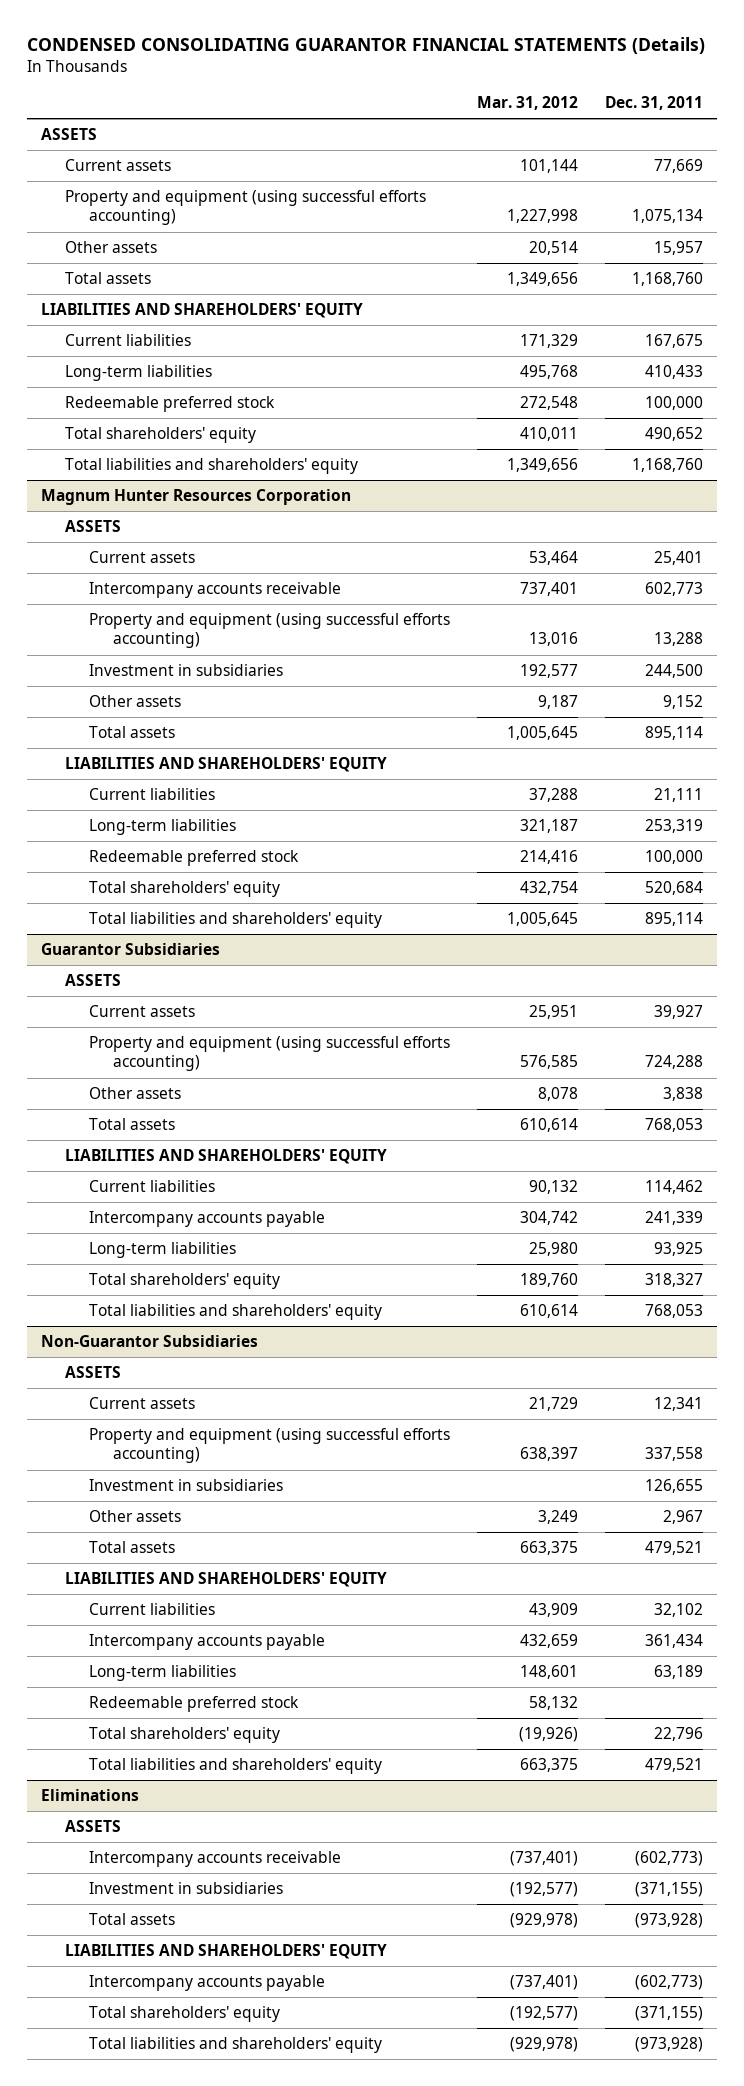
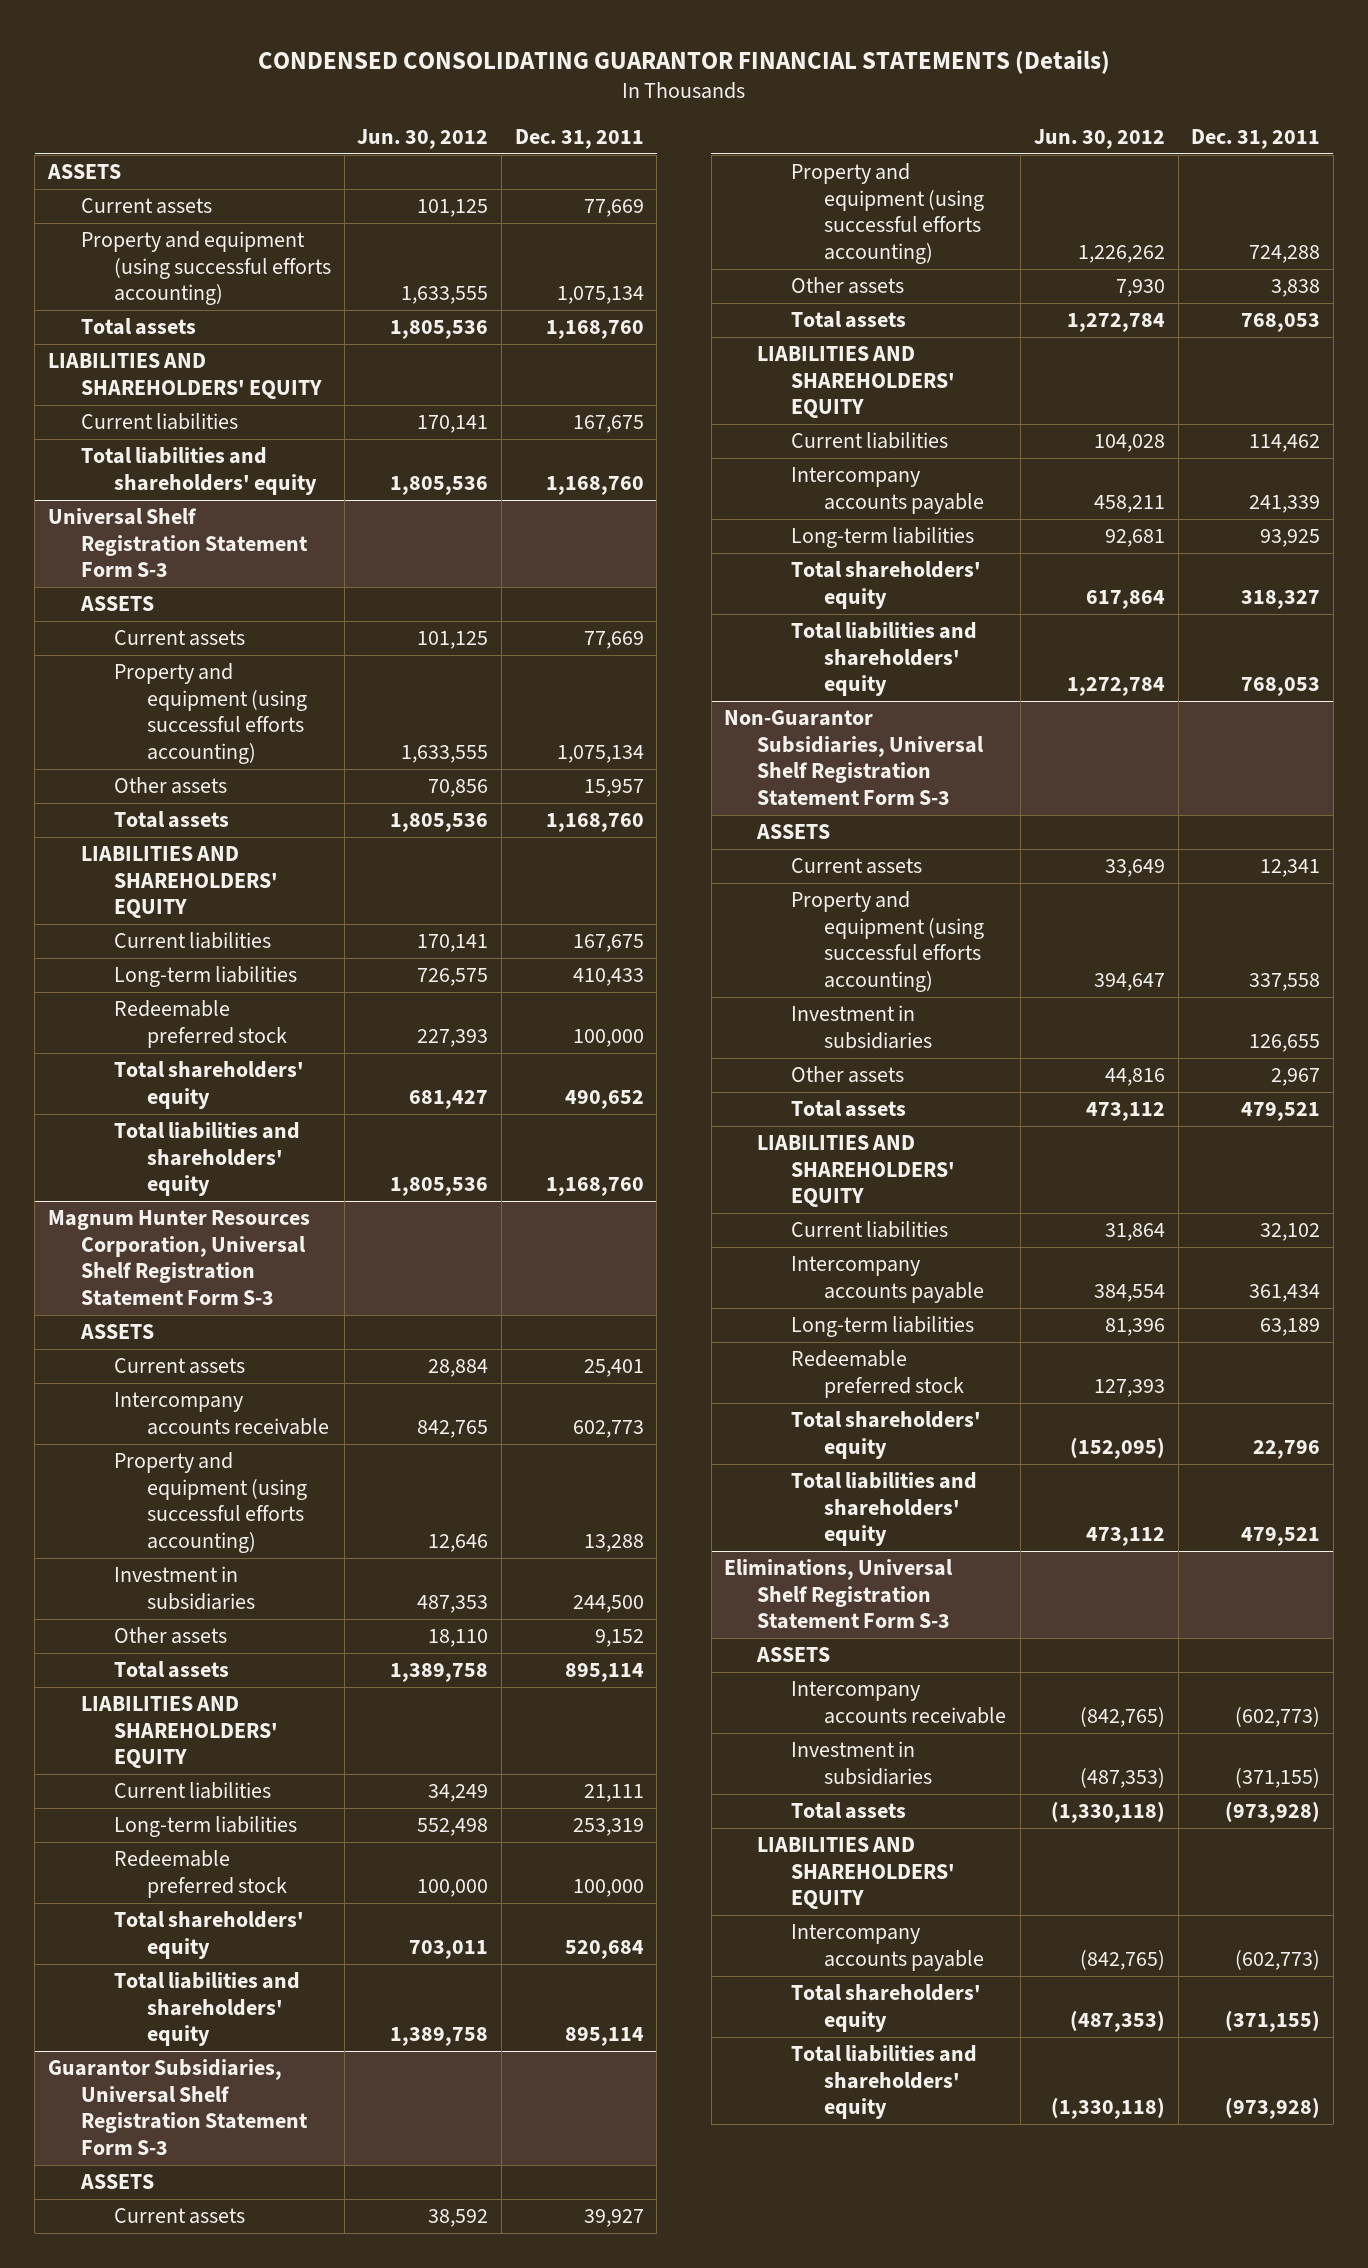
- | Mar. 31, 2012 | Dec. 31, 2011
+ | Jun. 30, 2012 | Dec. 31, 2011
+ Total assets | 1,805,536 | 1,168,760
+ LIABILITIES AND SHAREHOLDERS' EQUITY
+ Current liabilities | 170,141 | 167,675
+ Total liabilities and shareholders' equity | 1,805,536 | 1,168,760
+ Universal Shelf Registration Statement Form S-3
+ ASSETS
+ Current assets | 101,125 | 77,669
+ Property and equipment (using successful efforts accounting) | 1,633,555 | 1,075,134
- Magnum Hunter Resources Corporation
+ Magnum Hunter Resources Corporation, Universal Shelf Registration Statement Form S-3
- Guarantor Subsidiaries
+ Guarantor Subsidiaries, Universal Shelf Registration Statement Form S-3
- Non-Guarantor Subsidiaries
+ Non-Guarantor Subsidiaries, Universal Shelf Registration Statement Form S-3
- Eliminations
+ Eliminations, Universal Shelf Registration Statement Form S-3

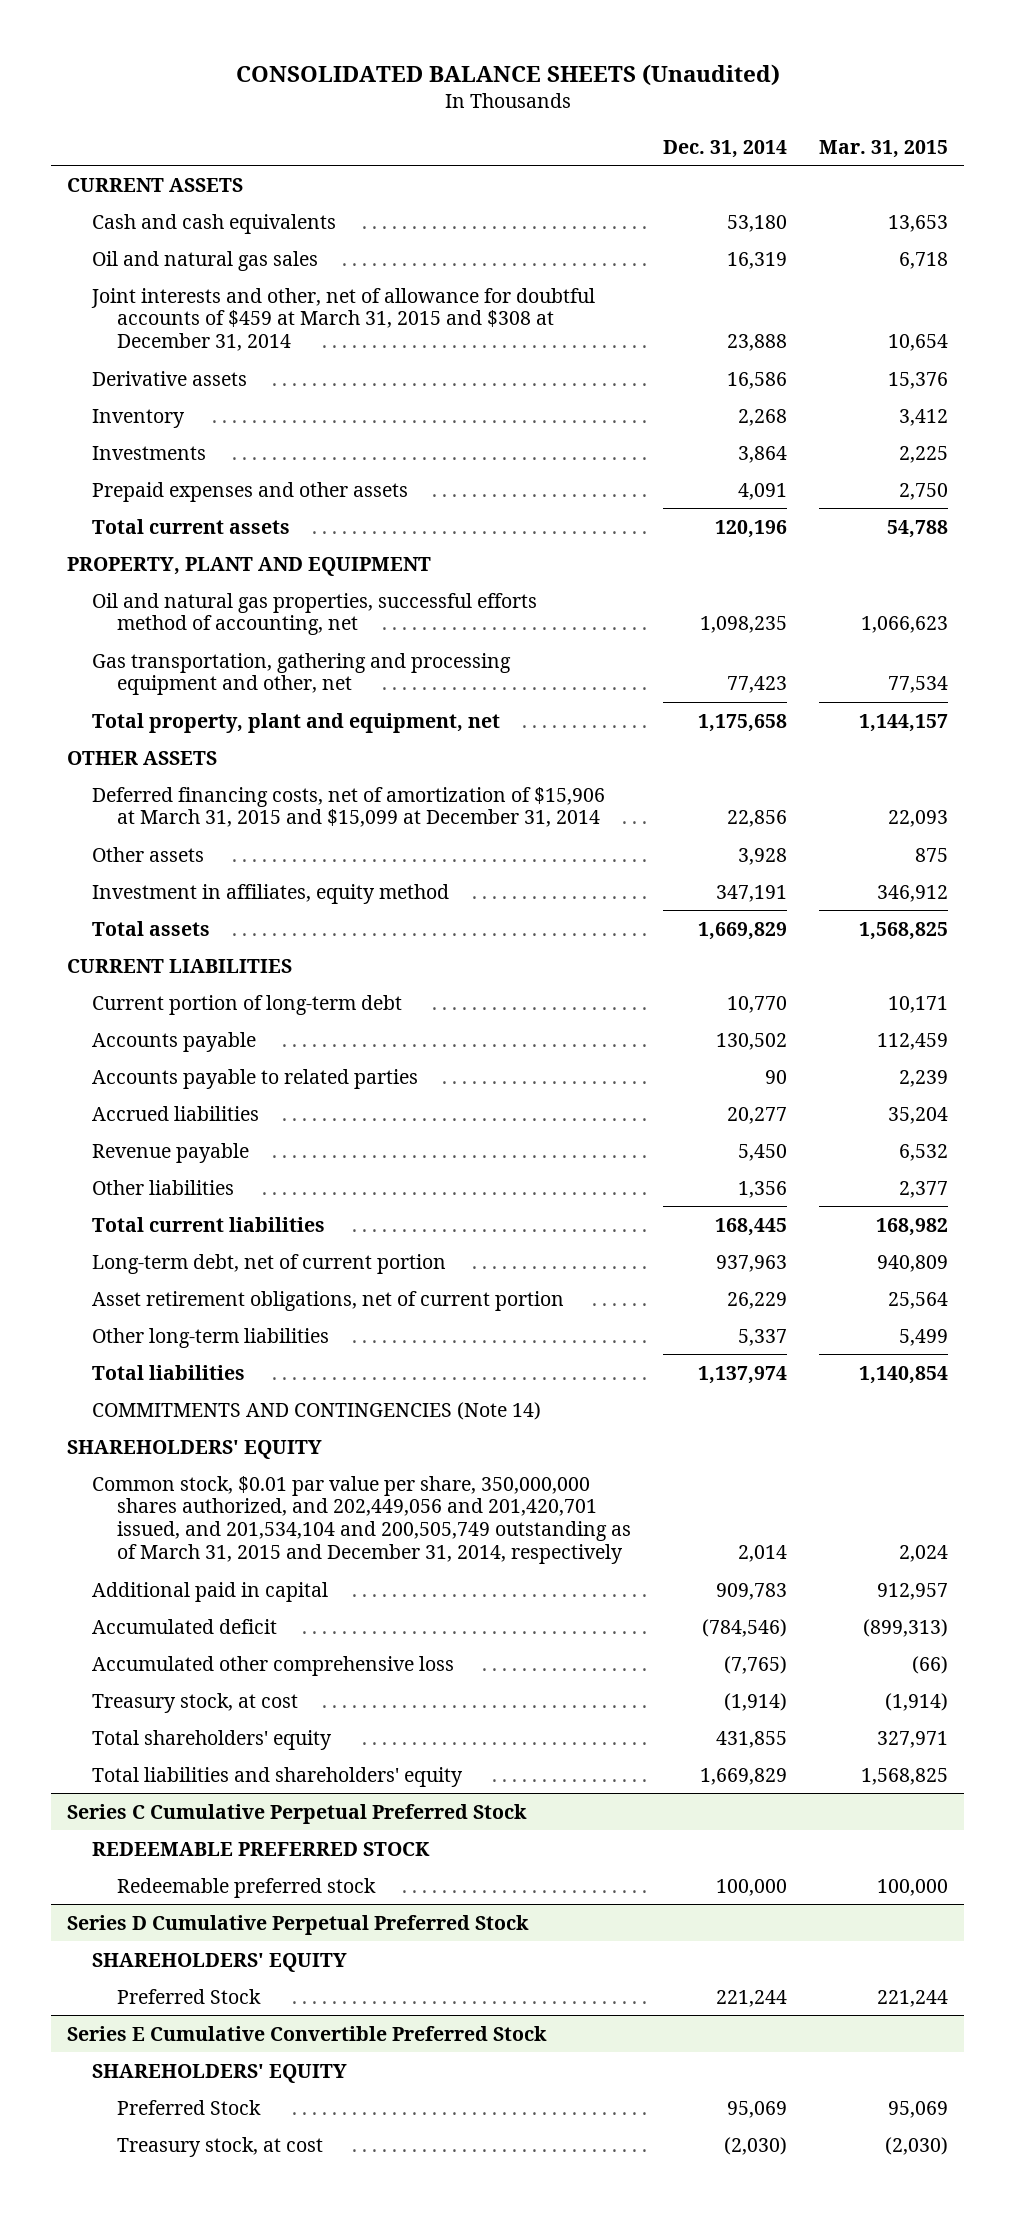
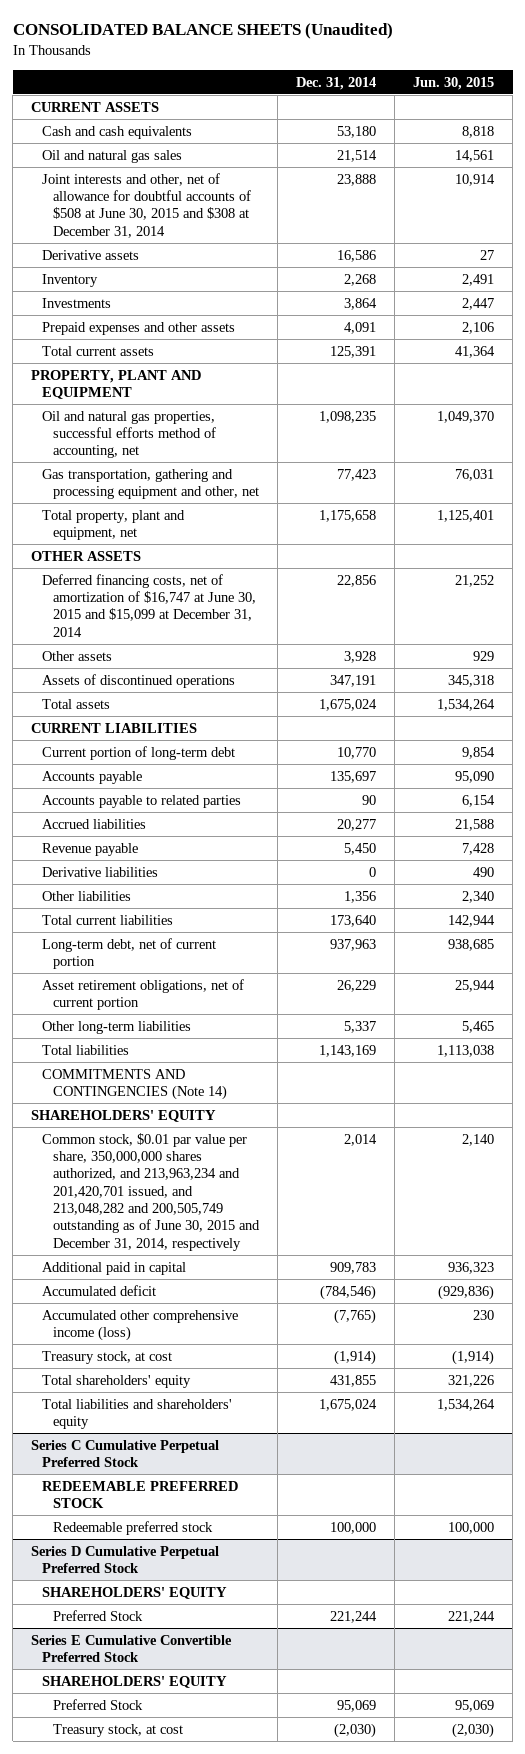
- | Dec. 31, 2014 | Mar. 31, 2015
+ | Dec. 31, 2014 | Jun. 30, 2015
- Oil and natural gas sales | 16,319 | 6,718
- Joint interests and other, net of allowance for doubtful accounts of $459 at March 31, 2015 and $308 at December 31, 2014 | 23,888 | 10,654
+ Oil and natural gas sales | 21,514 | 14,561
+ Joint interests and other, net of allowance for doubtful accounts of $508 at June 30, 2015 and $308 at December 31, 2014 | 23,888 | 10,914
- Total current assets | 120,196 | 54,788
+ Total current assets | 125,391 | 41,364
- Deferred financing costs, net of amortization of $15,906 at March 31, 2015 and $15,099 at December 31, 2014 | 22,856 | 22,093
+ Deferred financing costs, net of amortization of $16,747 at June 30, 2015 and $15,099 at December 31, 2014 | 22,856 | 21,252
- Investment in affiliates, equity method | 347,191 | 346,912
- Total assets | 1,669,829 | 1,568,825
+ Assets of discontinued operations | 347,191 | 345,318
+ Total assets | 1,675,024 | 1,534,264
- Accounts payable | 130,502 | 112,459
+ Accounts payable | 135,697 | 95,090
+ Derivative liabilities | 0 | 490
- Total current liabilities | 168,445 | 168,982
+ Total current liabilities | 173,640 | 142,944
- Total liabilities | 1,137,974 | 1,140,854
+ Total liabilities | 1,143,169 | 1,113,038
- Common stock, $0.01 par value per share, 350,000,000 shares authorized, and 202,449,056 and 201,420,701 issued, and 201,534,104 and 200,505,749 outstanding as of March 31, 2015 and December 31, 2014, respectively | 2,014 | 2,024
+ Common stock, $0.01 par value per share, 350,000,000 shares authorized, and 213,963,234 and 201,420,701 issued, and 213,048,282 and 200,505,749 outstanding as of June 30, 2015 and December 31, 2014, respectively | 2,014 | 2,140
- Accumulated other comprehensive loss | (7,765) | (66)
+ Accumulated other comprehensive income (loss) | (7,765) | 230
- Total liabilities and shareholders' equity | 1,669,829 | 1,568,825
+ Total liabilities and shareholders' equity | 1,675,024 | 1,534,264

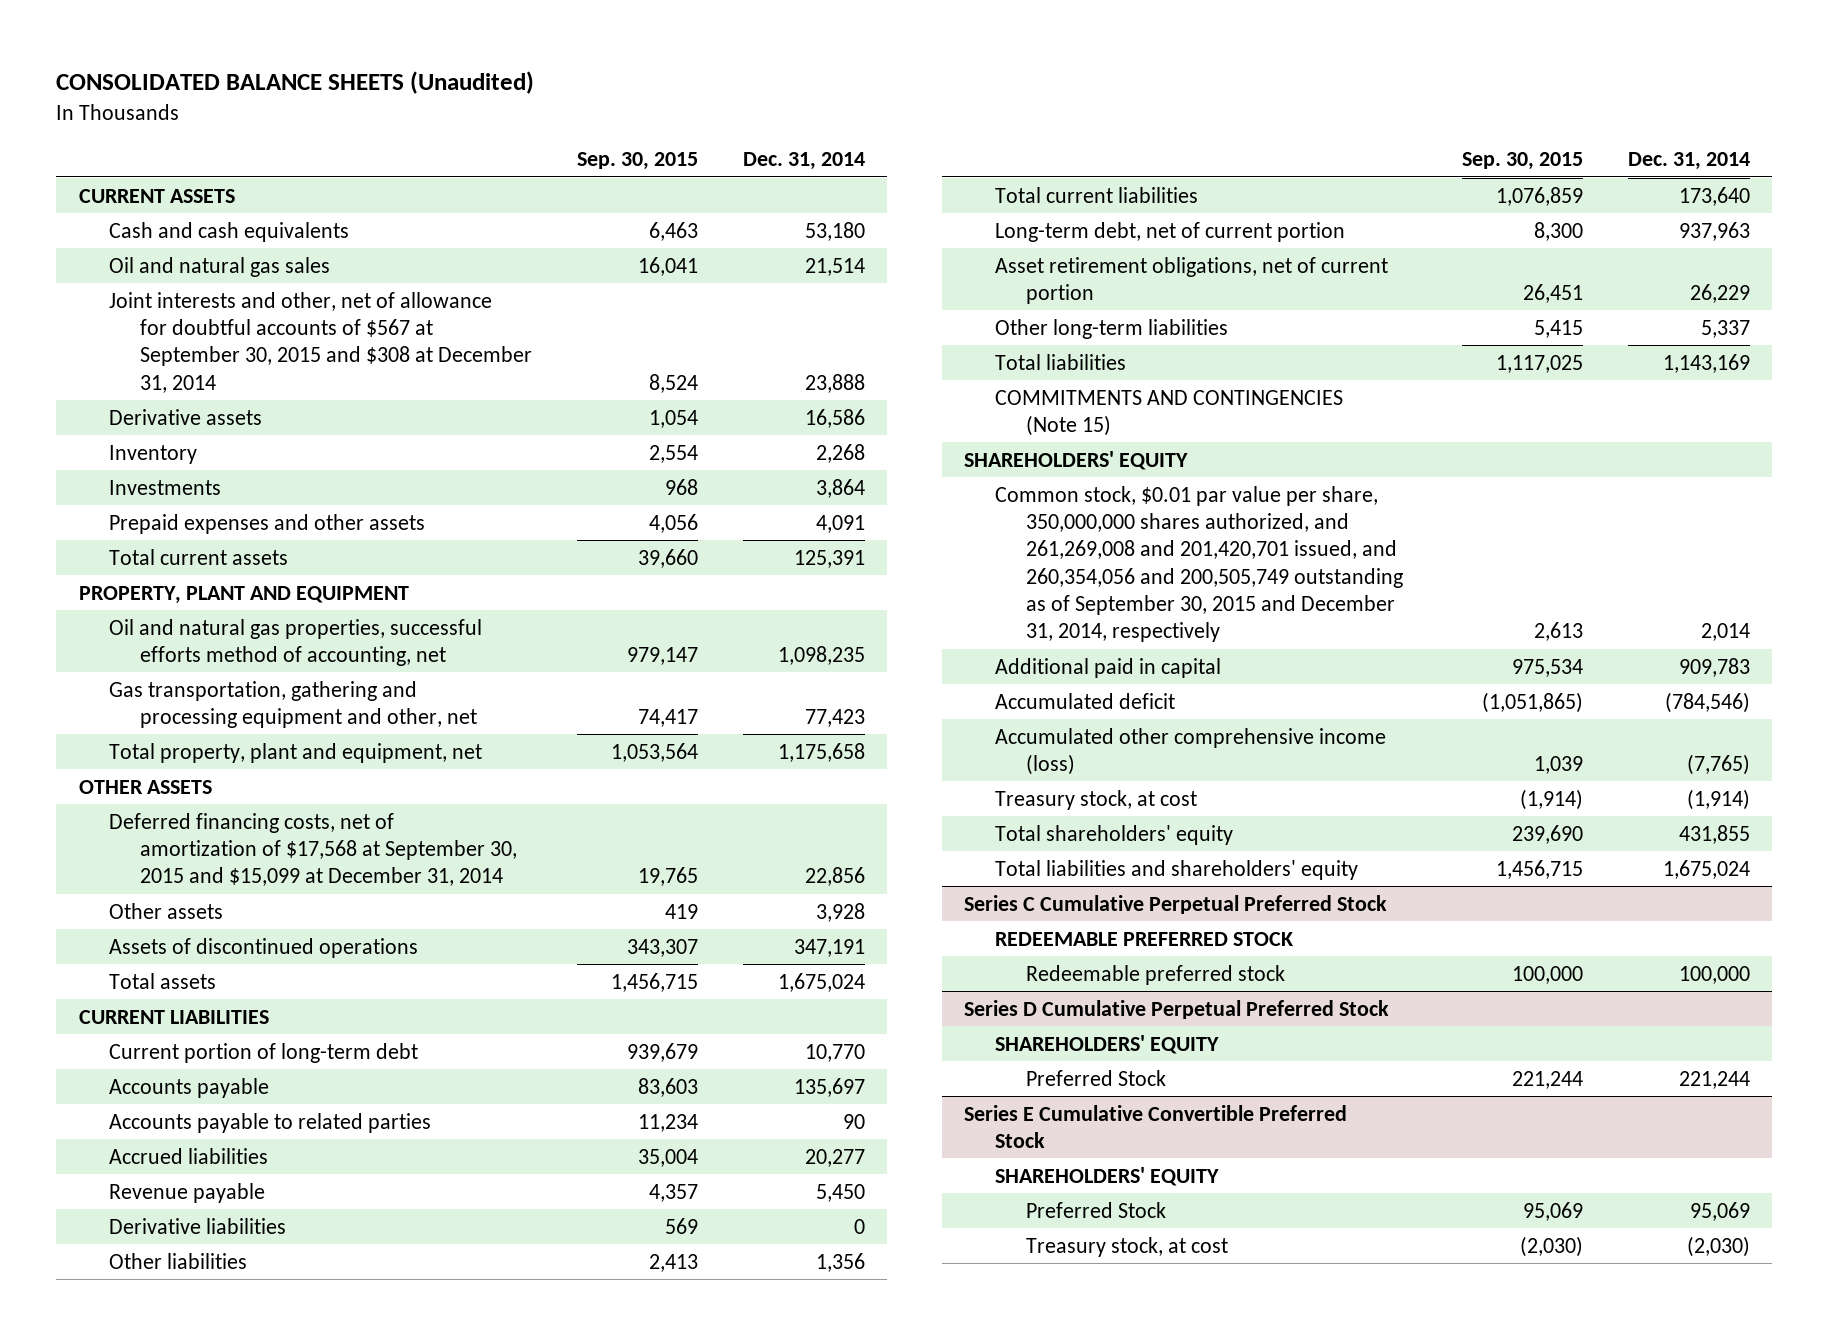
- | Dec. 31, 2014 | Jun. 30, 2015
+ | Sep. 30, 2015 | Dec. 31, 2014
- Joint interests and other, net of allowance for doubtful accounts of $508 at June 30, 2015 and $308 at December 31, 2014 | 23,888 | 10,914
+ Joint interests and other, net of allowance for doubtful accounts of $567 at September 30, 2015 and $308 at December 31, 2014 | 8,524 | 23,888
- Deferred financing costs, net of amortization of $16,747 at June 30, 2015 and $15,099 at December 31, 2014 | 22,856 | 21,252
+ Deferred financing costs, net of amortization of $17,568 at September 30, 2015 and $15,099 at December 31, 2014 | 19,765 | 22,856
- COMMITMENTS AND CONTINGENCIES (Note 14)
+ COMMITMENTS AND CONTINGENCIES (Note 15)
- Common stock, $0.01 par value per share, 350,000,000 shares authorized, and 213,963,234 and 201,420,701 issued, and 213,048,282 and 200,505,749 outstanding as of June 30, 2015 and December 31, 2014, respectively | 2,014 | 2,140
+ Common stock, $0.01 par value per share, 350,000,000 shares authorized, and 261,269,008 and 201,420,701 issued, and 260,354,056 and 200,505,749 outstanding as of September 30, 2015 and December 31, 2014, respectively | 2,613 | 2,014

